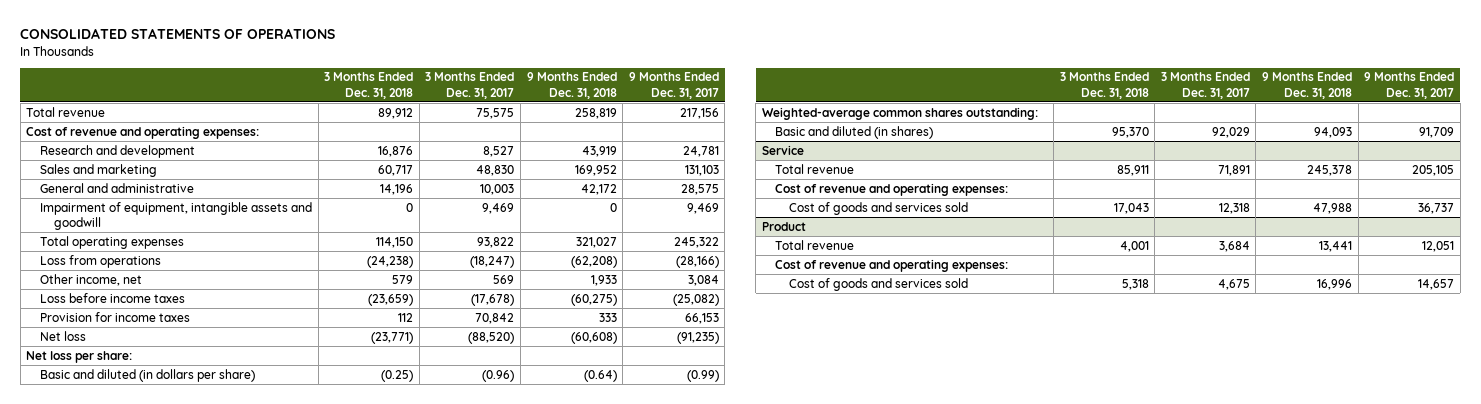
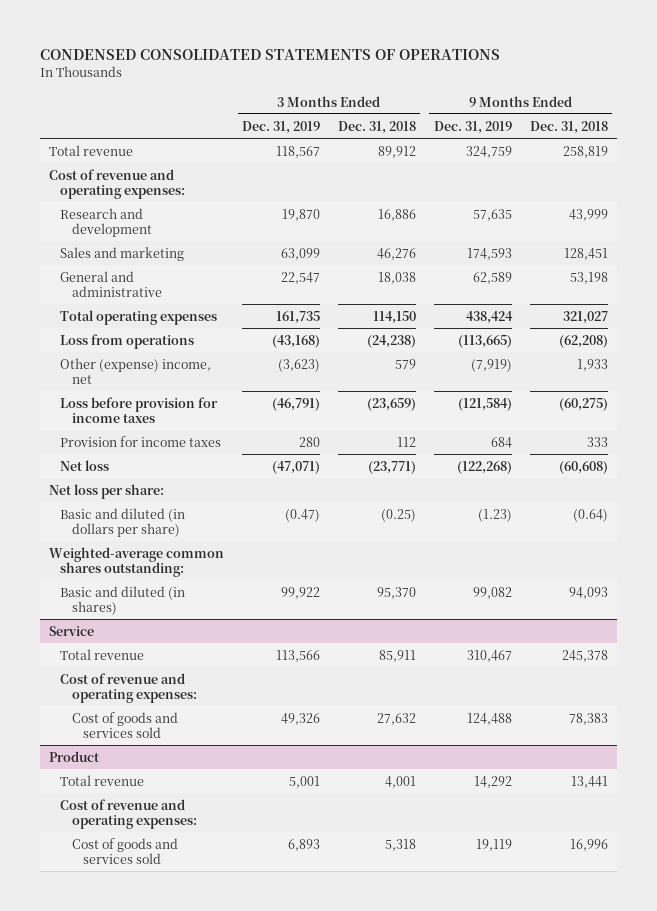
- CONSOLIDATED STATEMENTS OF OPERATIONS
+ CONDENSED CONSOLIDATED STATEMENTS OF OPERATIONS
- | 3 Months Ended Dec. 31, 2018 | 3 Months Ended Dec. 31, 2017 | 9 Months Ended Dec. 31, 2018 | 9 Months Ended Dec. 31, 2017
+ | 3 Months Ended Dec. 31, 2019 | 3 Months Ended Dec. 31, 2018 | 9 Months Ended Dec. 31, 2019 | 9 Months Ended Dec. 31, 2018
- Research and development | 16,876 | 8,527 | 43,919 | 24,781
- Sales and marketing | 60,717 | 48,830 | 169,952 | 131,103
- General and administrative | 14,196 | 10,003 | 42,172 | 28,575
- Impairment of equipment, intangible assets and goodwill | 0 | 9,469 | 0 | 9,469
+ Research and development | 19,870 | 16,886 | 57,635 | 43,999
+ Sales and marketing | 63,099 | 46,276 | 174,593 | 128,451
+ General and administrative | 22,547 | 18,038 | 62,589 | 53,198
- Other income, net | 579 | 569 | 1,933 | 3,084
- Loss before income taxes | (23,659) | (17,678) | (60,275) | (25,082)
+ Other (expense) income, net | (3,623) | 579 | (7,919) | 1,933
+ Loss before provision for income taxes | (46,791) | (23,659) | (121,584) | (60,275)
@ Service
- Cost of goods and services sold | 17,043 | 12,318 | 47,988 | 36,737
+ Cost of goods and services sold | 49,326 | 27,632 | 124,488 | 78,383

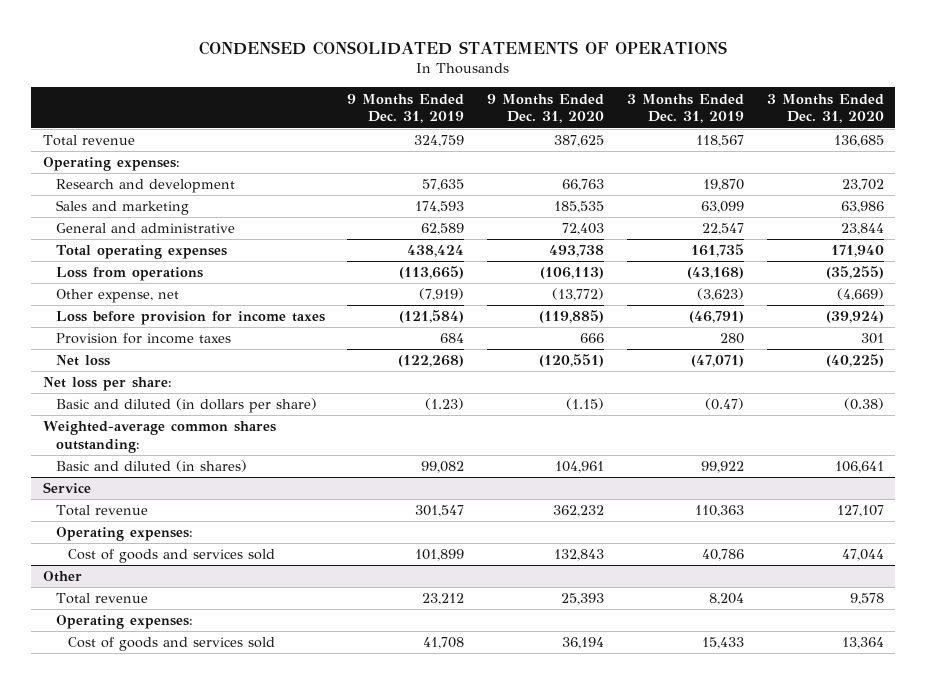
- | 3 Months Ended Dec. 31, 2019 | 3 Months Ended Dec. 31, 2018 | 9 Months Ended Dec. 31, 2019 | 9 Months Ended Dec. 31, 2018
+ | 9 Months Ended Dec. 31, 2019 | 9 Months Ended Dec. 31, 2020 | 3 Months Ended Dec. 31, 2019 | 3 Months Ended Dec. 31, 2020
- Cost of revenue and operating expenses:
+ Operating expenses:
- Other (expense) income, net | (3,623) | 579 | (7,919) | 1,933
+ Other expense, net | (7,919) | (13,772) | (3,623) | (4,669)
@ Service
- Total revenue | 113,566 | 85,911 | 310,467 | 245,378
- Cost of revenue and operating expenses:
- Cost of goods and services sold | 49,326 | 27,632 | 124,488 | 78,383
- Product
- Total revenue | 5,001 | 4,001 | 14,292 | 13,441
- Cost of revenue and operating expenses:
- Cost of goods and services sold | 6,893 | 5,318 | 19,119 | 16,996
@ Service
+ Total revenue | 301,547 | 362,232 | 110,363 | 127,107
+ Operating expenses:
+ Cost of goods and services sold | 101,899 | 132,843 | 40,786 | 47,044
+ Other
+ Total revenue | 23,212 | 25,393 | 8,204 | 9,578
+ Operating expenses:
+ Cost of goods and services sold | 41,708 | 36,194 | 15,433 | 13,364

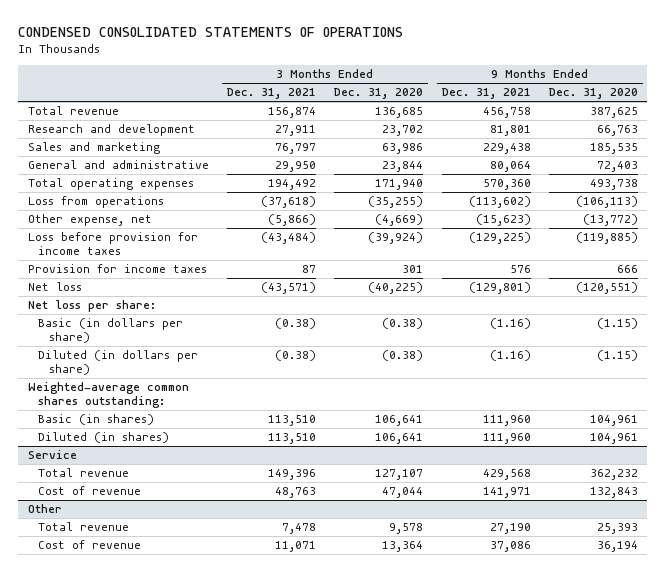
- | 9 Months Ended Dec. 31, 2019 | 9 Months Ended Dec. 31, 2020 | 3 Months Ended Dec. 31, 2019 | 3 Months Ended Dec. 31, 2020
+ | 3 Months Ended Dec. 31, 2021 | 3 Months Ended Dec. 31, 2020 | 9 Months Ended Dec. 31, 2021 | 9 Months Ended Dec. 31, 2020
- Operating expenses:
- Basic and diluted (in dollars per share) | (1.23) | (1.15) | (0.47) | (0.38)
+ Basic (in dollars per share) | (0.38) | (0.38) | (1.16) | (1.15)
+ Diluted (in dollars per share) | (0.38) | (0.38) | (1.16) | (1.15)
- Basic and diluted (in shares) | 99,082 | 104,961 | 99,922 | 106,641
+ Basic (in shares) | 113,510 | 106,641 | 111,960 | 104,961
+ Diluted (in shares) | 113,510 | 106,641 | 111,960 | 104,961
@ Service
- Operating expenses:
- Cost of goods and services sold | 101,899 | 132,843 | 40,786 | 47,044
+ Cost of revenue | 48,763 | 47,044 | 141,971 | 132,843
@ Other
- Operating expenses:
- Cost of goods and services sold | 41,708 | 36,194 | 15,433 | 13,364
+ Cost of revenue | 11,071 | 13,364 | 37,086 | 36,194

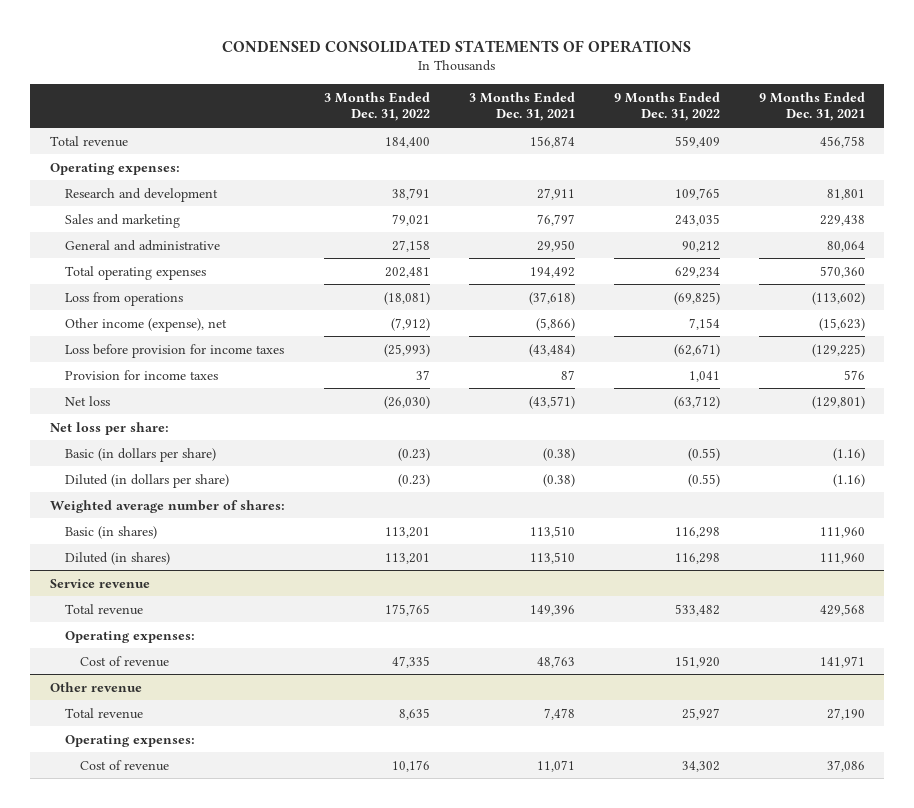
- | 3 Months Ended Dec. 31, 2021 | 3 Months Ended Dec. 31, 2020 | 9 Months Ended Dec. 31, 2021 | 9 Months Ended Dec. 31, 2020
+ | 3 Months Ended Dec. 31, 2022 | 3 Months Ended Dec. 31, 2021 | 9 Months Ended Dec. 31, 2022 | 9 Months Ended Dec. 31, 2021
+ Operating expenses:
- Other expense, net | (5,866) | (4,669) | (15,623) | (13,772)
+ Other income (expense), net | (7,912) | (5,866) | 7,154 | (15,623)
- Weighted-average common shares outstanding:
+ Weighted average number of shares:
- Service
+ Service revenue
+ Operating expenses:
- Other
+ Other revenue
+ Operating expenses:

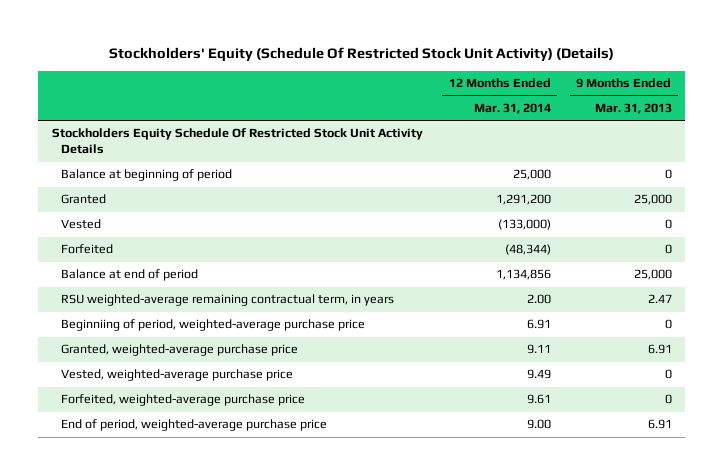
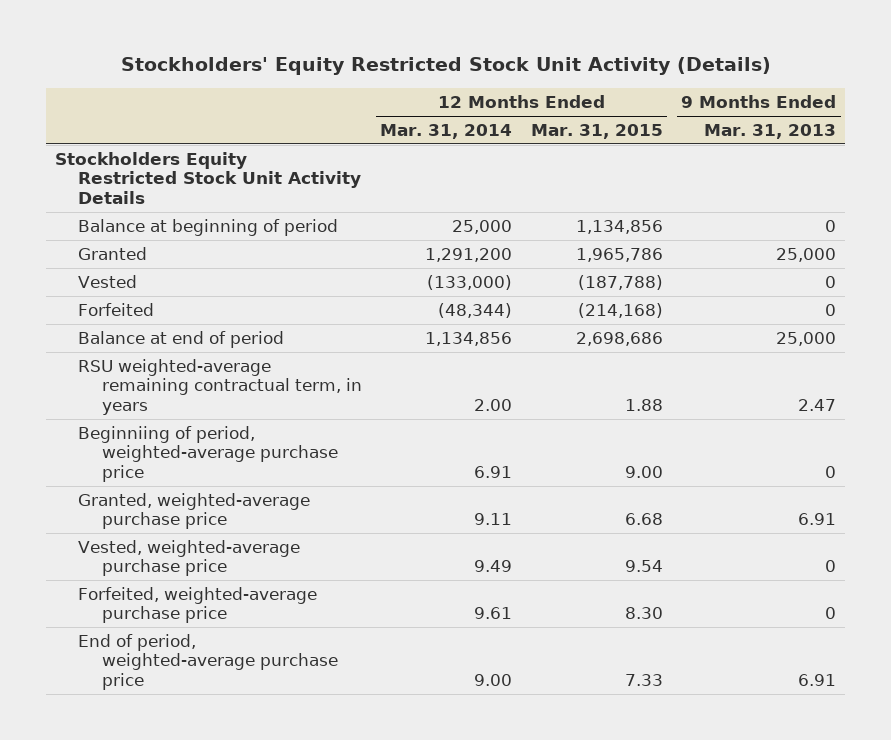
- Stockholders' Equity (Schedule Of Restricted Stock Unit Activity) (Details)
+ Stockholders' Equity Restricted Stock Unit Activity (Details)
- | 12 Months Ended Mar. 31, 2014 | 9 Months Ended Mar. 31, 2013
+ | 12 Months Ended Mar. 31, 2014 | 12 Months Ended Mar. 31, 2015 | 9 Months Ended Mar. 31, 2013
- Stockholders Equity Schedule Of Restricted Stock Unit Activity Details
+ Stockholders Equity Restricted Stock Unit Activity Details

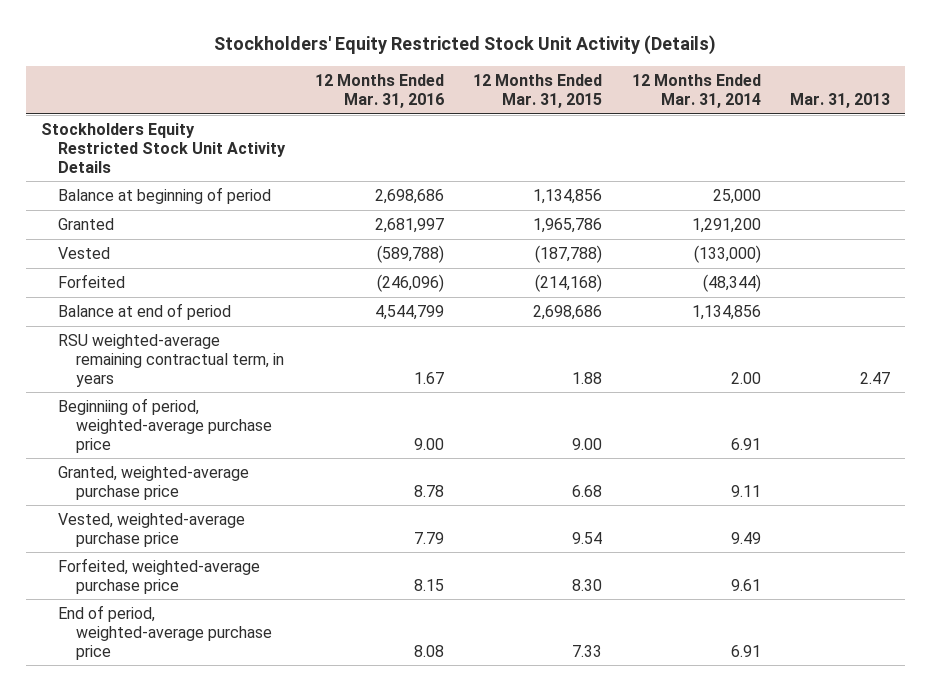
- | 12 Months Ended Mar. 31, 2014 | 12 Months Ended Mar. 31, 2015 | 9 Months Ended Mar. 31, 2013
+ | 12 Months Ended Mar. 31, 2016 | 12 Months Ended Mar. 31, 2015 | 12 Months Ended Mar. 31, 2014 | Mar. 31, 2013
- End of period, weighted-average purchase price | 9.00 | 7.33 | 6.91
+ End of period, weighted-average purchase price | 8.08 | 7.33 | 6.91 |

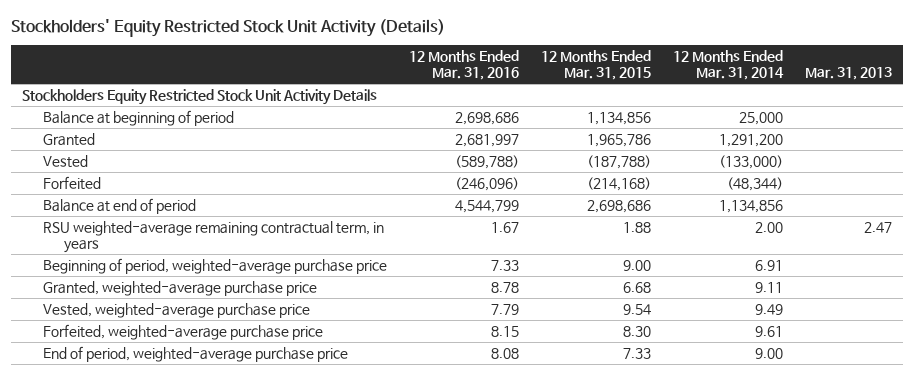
- Beginniing of period, weighted-average purchase price | 9.00 | 9.00 | 6.91 |
+ Beginning of period, weighted-average purchase price | 7.33 | 9.00 | 6.91 |
- End of period, weighted-average purchase price | 8.08 | 7.33 | 6.91 |
+ End of period, weighted-average purchase price | 8.08 | 7.33 | 9.00 |

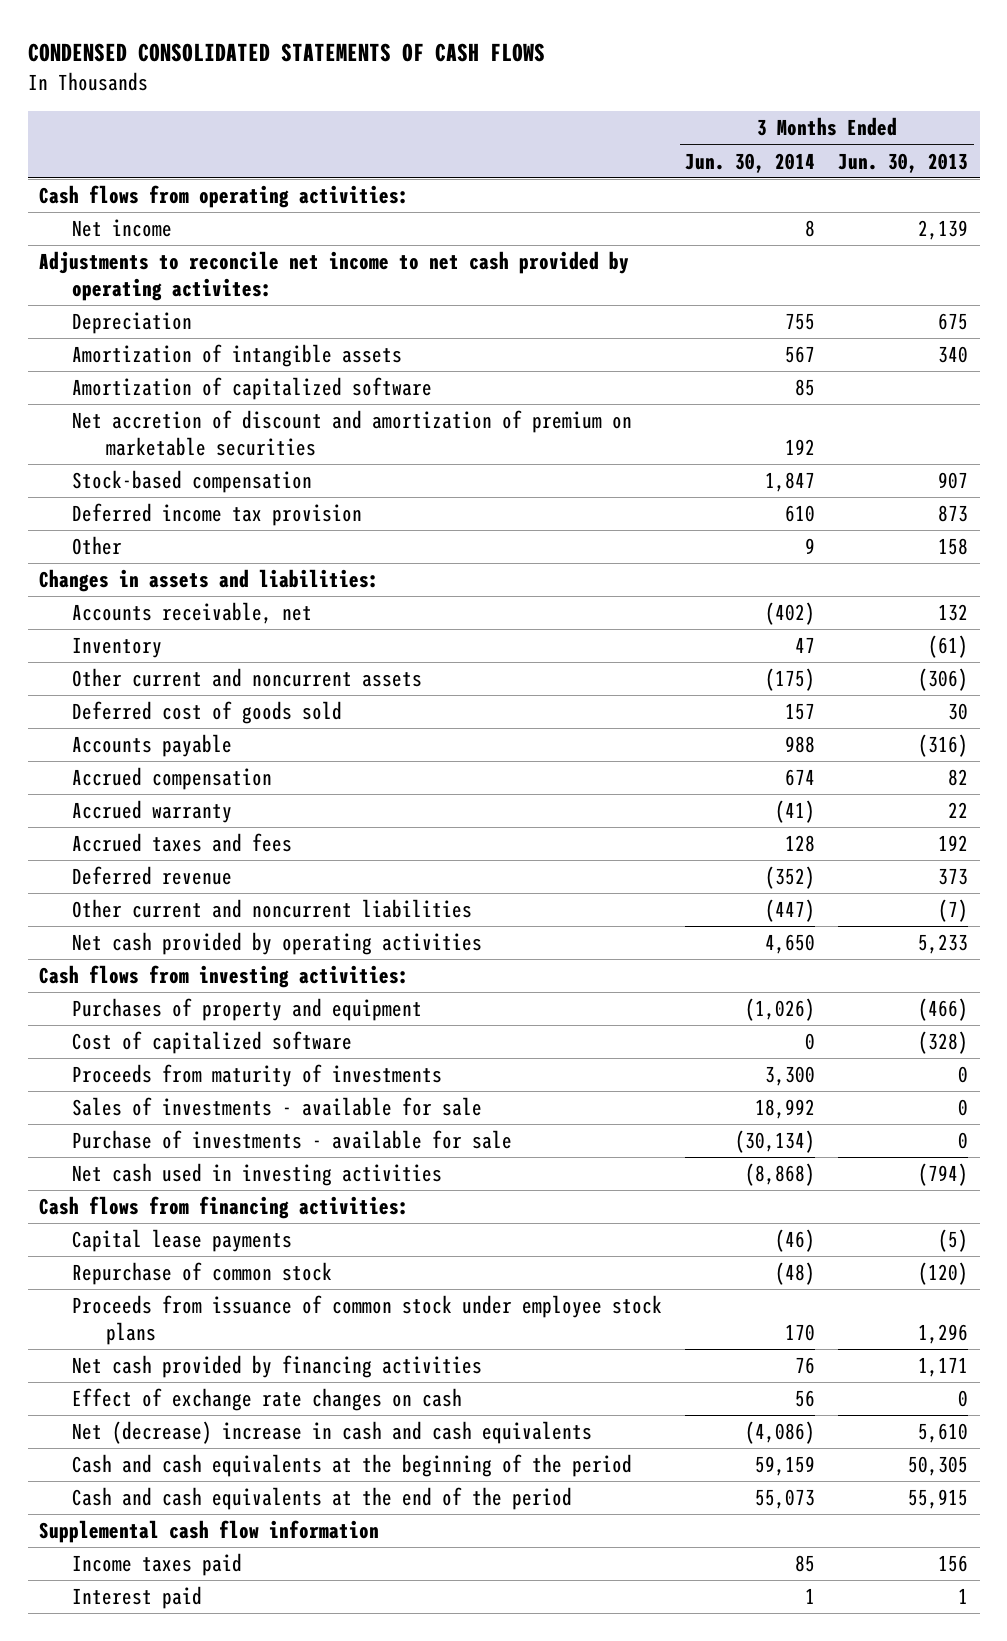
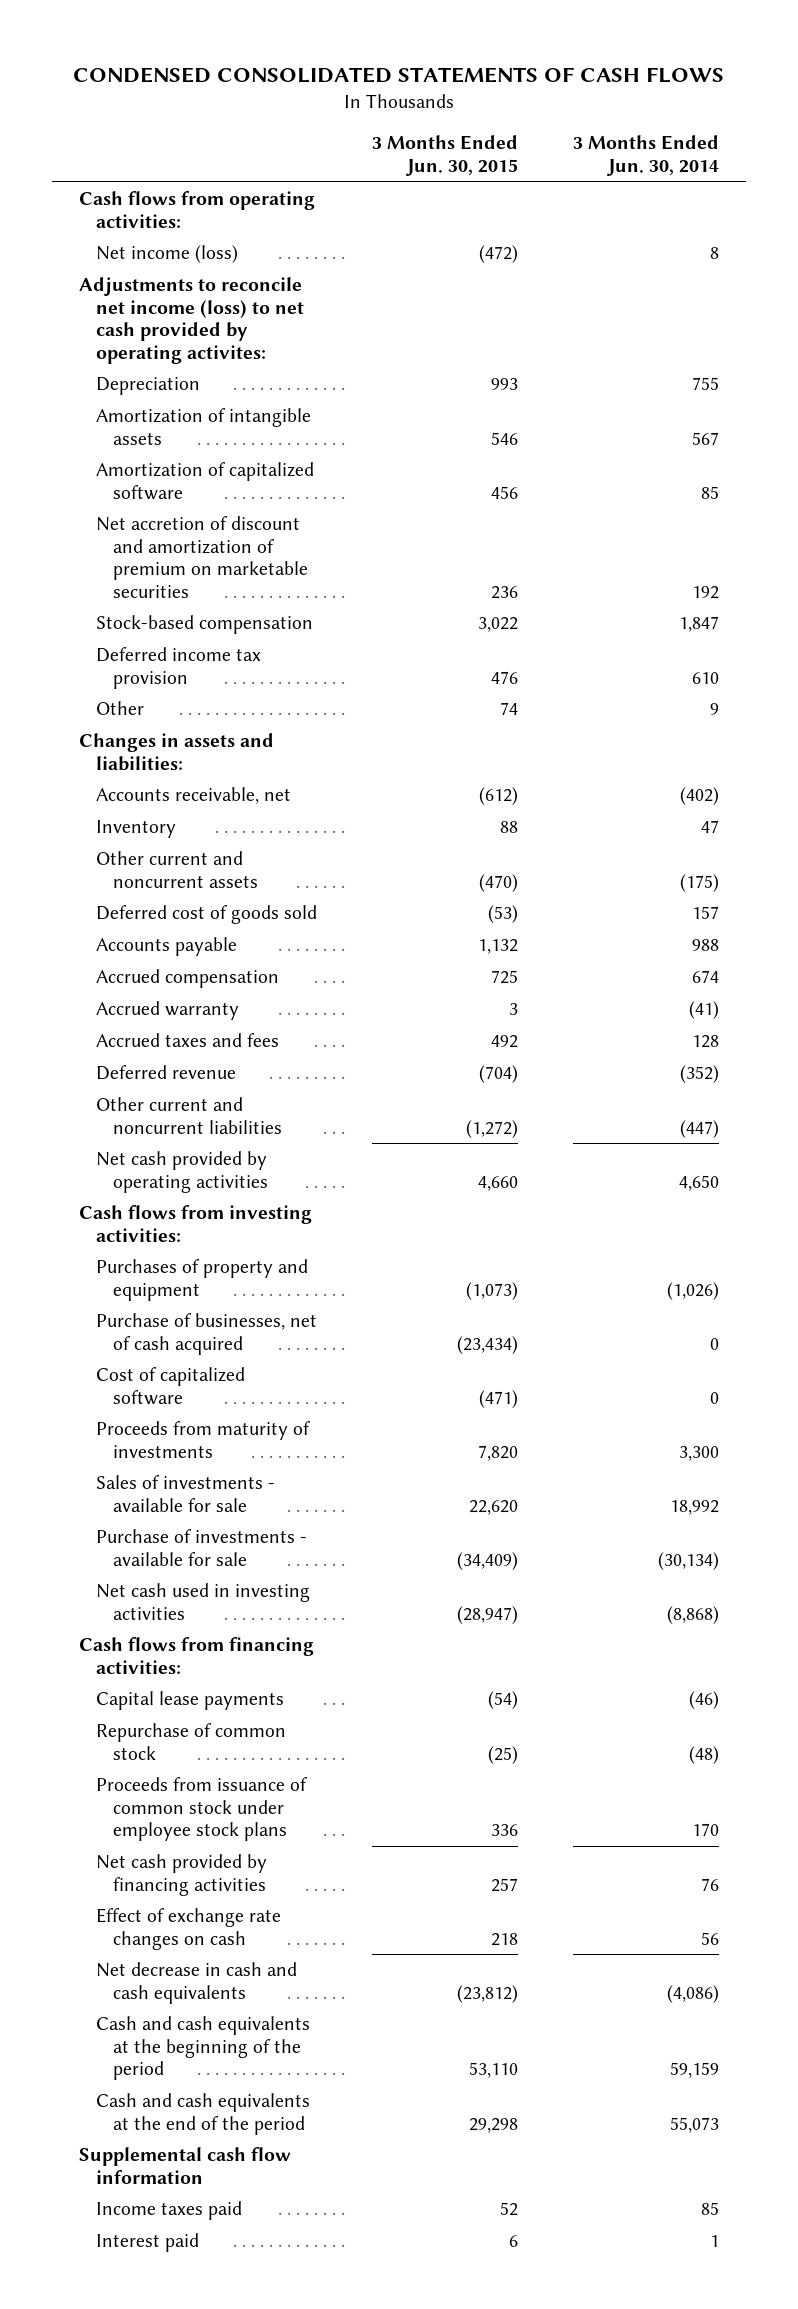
- | 3 Months Ended Jun. 30, 2014 | 3 Months Ended Jun. 30, 2013
+ | 3 Months Ended Jun. 30, 2015 | 3 Months Ended Jun. 30, 2014
- Net income | 8 | 2,139
- Adjustments to reconcile net income to net cash provided by operating activites:
+ Net income (loss) | (472) | 8
+ Adjustments to reconcile net income (loss) to net cash provided by operating activites:
+ Purchase of businesses, net of cash acquired | (23,434) | 0
- Net (decrease) increase in cash and cash equivalents | (4,086) | 5,610
+ Net decrease in cash and cash equivalents | (23,812) | (4,086)

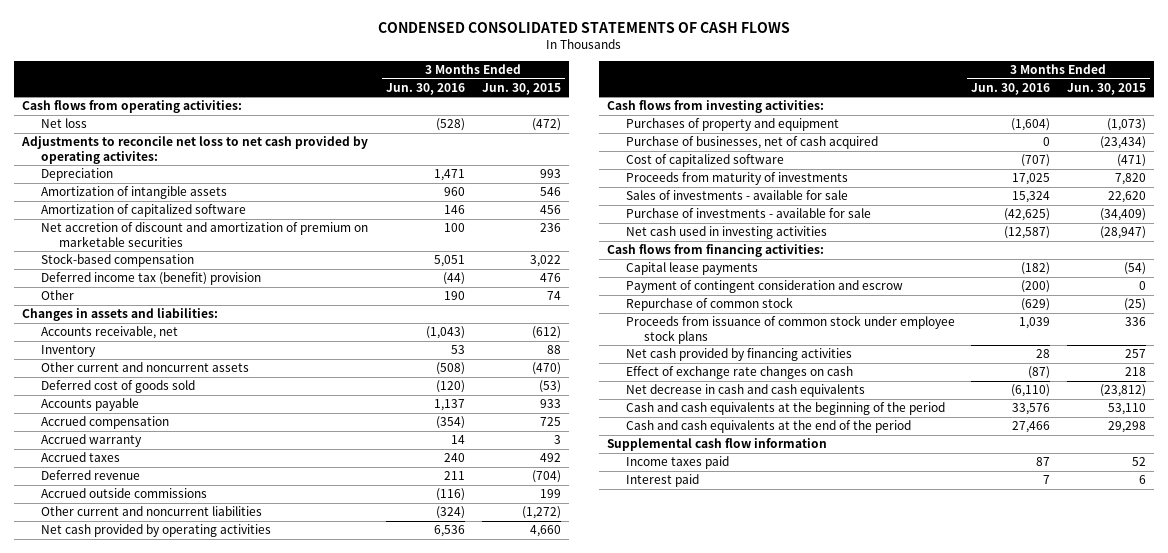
- | 3 Months Ended Jun. 30, 2015 | 3 Months Ended Jun. 30, 2014
+ | 3 Months Ended Jun. 30, 2016 | 3 Months Ended Jun. 30, 2015
- Net income (loss) | (472) | 8
- Adjustments to reconcile net income (loss) to net cash provided by operating activites:
+ Net loss | (528) | (472)
+ Adjustments to reconcile net loss to net cash provided by operating activites:
- Deferred income tax provision | 476 | 610
+ Deferred income tax (benefit) provision | (44) | 476
- Accounts payable | 1,132 | 988
+ Accounts payable | 1,137 | 933
- Accrued taxes and fees | 492 | 128
+ Accrued taxes | 240 | 492
+ Accrued outside commissions | (116) | 199
+ Payment of contingent consideration and escrow | (200) | 0

